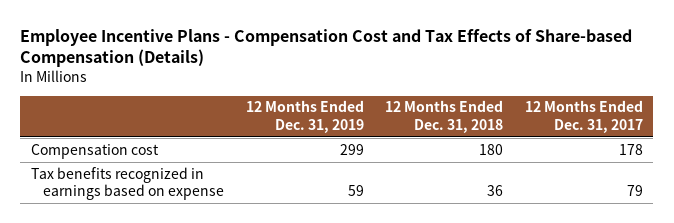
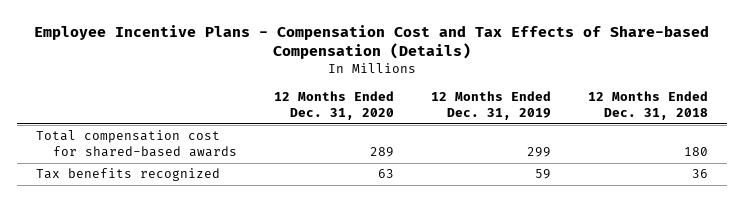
- | 12 Months Ended Dec. 31, 2019 | 12 Months Ended Dec. 31, 2018 | 12 Months Ended Dec. 31, 2017
+ | 12 Months Ended Dec. 31, 2020 | 12 Months Ended Dec. 31, 2019 | 12 Months Ended Dec. 31, 2018
- Compensation cost | 299 | 180 | 178
- Tax benefits recognized in earnings based on expense | 59 | 36 | 79
+ Total compensation cost for shared-based awards | 289 | 299 | 180
+ Tax benefits recognized | 63 | 59 | 36

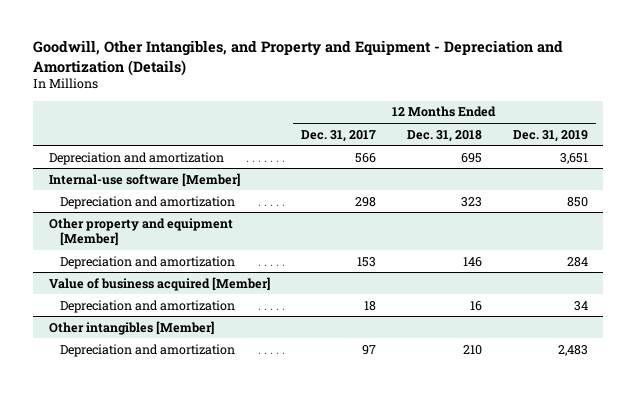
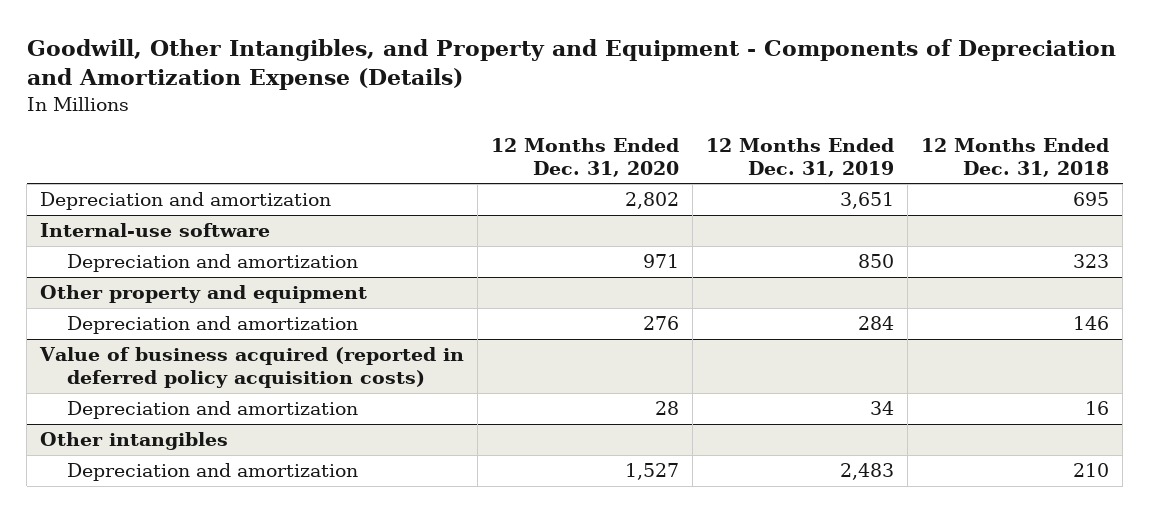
- Goodwill, Other Intangibles, and Property and Equipment - Depreciation and Amortization (Details)
+ Goodwill, Other Intangibles, and Property and Equipment - Components of Depreciation and Amortization Expense (Details)
- | 12 Months Ended Dec. 31, 2017 | 12 Months Ended Dec. 31, 2018 | 12 Months Ended Dec. 31, 2019
+ | 12 Months Ended Dec. 31, 2020 | 12 Months Ended Dec. 31, 2019 | 12 Months Ended Dec. 31, 2018
- Internal-use software [Member]
+ Internal-use software
- Other property and equipment [Member]
+ Other property and equipment
- Value of business acquired [Member]
+ Value of business acquired (reported in deferred policy acquisition costs)
- Other intangibles [Member]
+ Other intangibles

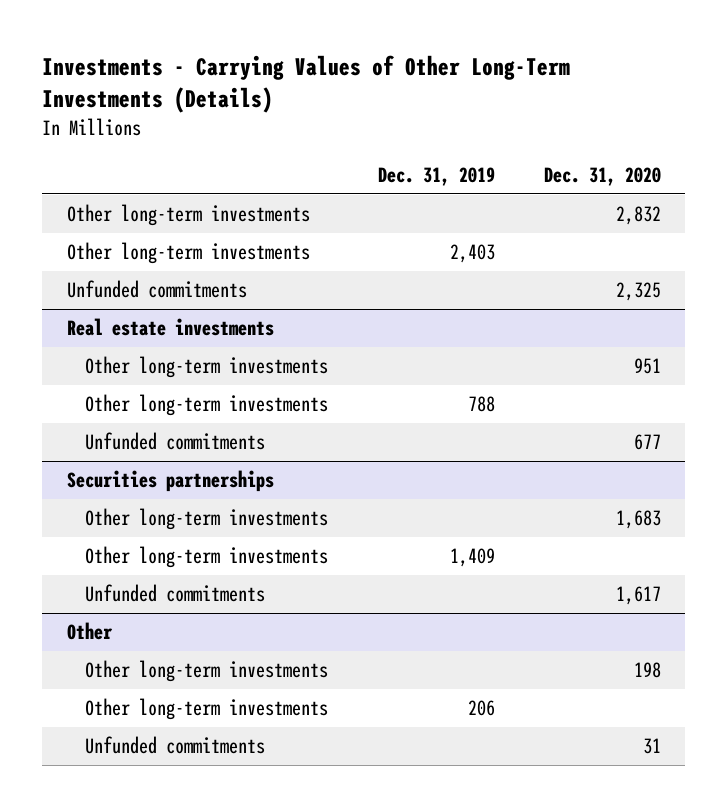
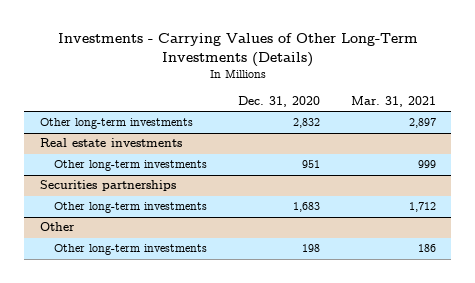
- | Dec. 31, 2019 | Dec. 31, 2020
+ | Dec. 31, 2020 | Mar. 31, 2021
- Other long-term investments | 2,403 |
- Unfunded commitments | | 2,325
@ Real estate investments
- Other long-term investments | 788 |
- Unfunded commitments | | 677
@ Securities partnerships
- Other long-term investments | 1,409 |
- Unfunded commitments | | 1,617
@ Other
- Other long-term investments | 206 |
- Unfunded commitments | | 31

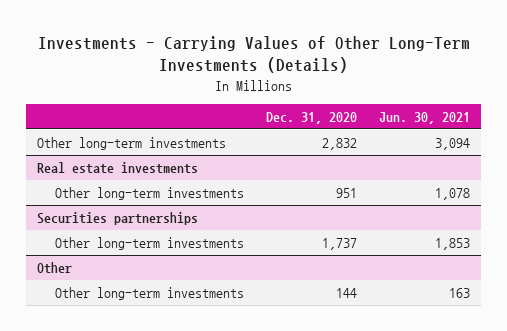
- | Dec. 31, 2020 | Mar. 31, 2021
+ | Dec. 31, 2020 | Jun. 30, 2021
@ Securities partnerships
- Other long-term investments | 1,683 | 1,712
+ Other long-term investments | 1,737 | 1,853
@ Other
- Other long-term investments | 198 | 186
+ Other long-term investments | 144 | 163

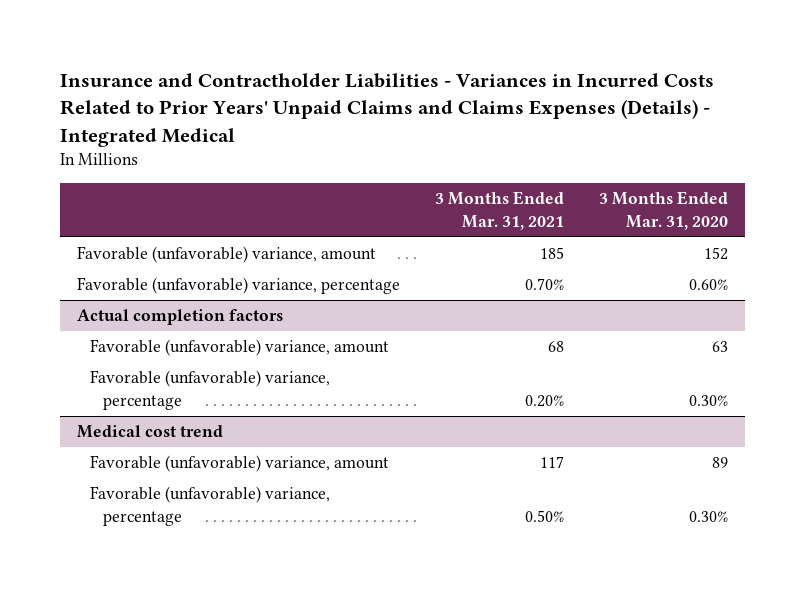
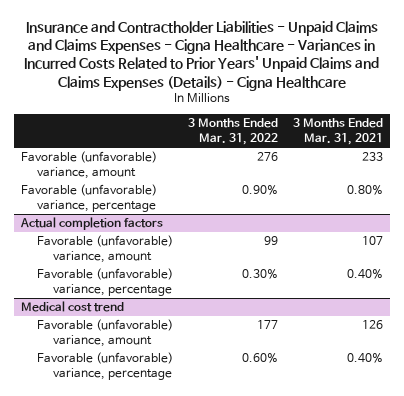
- Insurance and Contractholder Liabilities - Variances in Incurred Costs Related to Prior Years' Unpaid Claims and Claims Expenses (Details) - Integrated Medical
+ Insurance and Contractholder Liabilities - Unpaid Claims and Claims Expenses - Cigna Healthcare - Variances in Incurred Costs Related to Prior Years' Unpaid Claims and Claims Expenses (Details) - Cigna Healthcare
- | 3 Months Ended Mar. 31, 2021 | 3 Months Ended Mar. 31, 2020
+ | 3 Months Ended Mar. 31, 2022 | 3 Months Ended Mar. 31, 2021
- Favorable (unfavorable) variance, amount | 185 | 152
- Favorable (unfavorable) variance, percentage | 0.70% | 0.60%
+ Favorable (unfavorable) variance, amount | 276 | 233
+ Favorable (unfavorable) variance, percentage | 0.90% | 0.80%
@ Actual completion factors
- Favorable (unfavorable) variance, amount | 68 | 63
- Favorable (unfavorable) variance, percentage | 0.20% | 0.30%
+ Favorable (unfavorable) variance, amount | 99 | 107
+ Favorable (unfavorable) variance, percentage | 0.30% | 0.40%
@ Medical cost trend
- Favorable (unfavorable) variance, amount | 117 | 89
- Favorable (unfavorable) variance, percentage | 0.50% | 0.30%
+ Favorable (unfavorable) variance, amount | 177 | 126
+ Favorable (unfavorable) variance, percentage | 0.60% | 0.40%

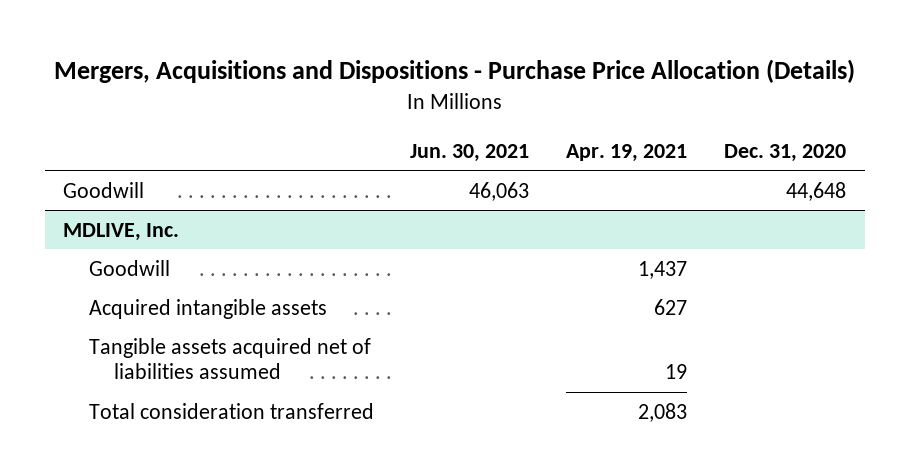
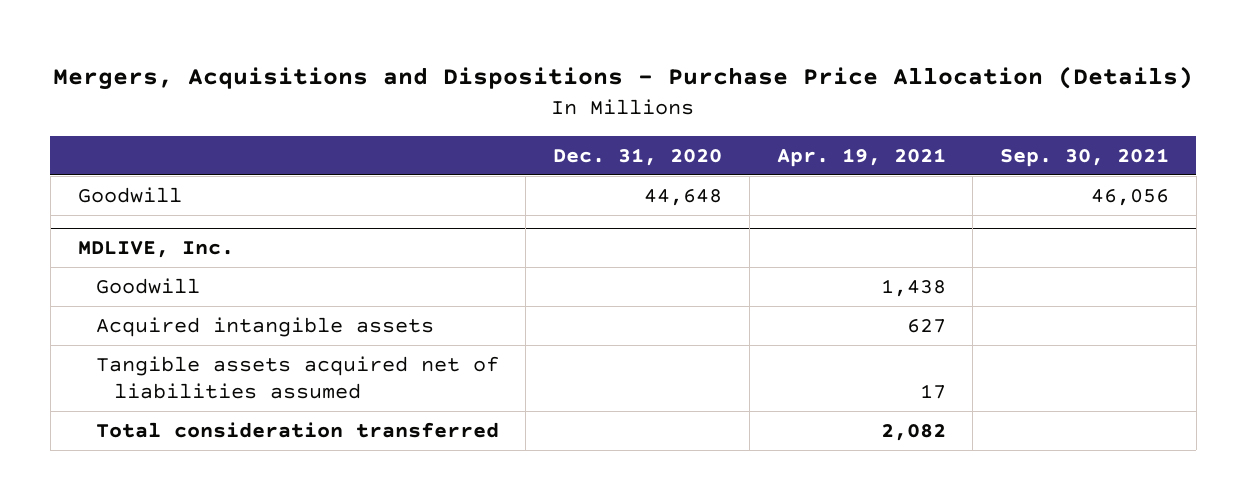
- | Jun. 30, 2021 | Apr. 19, 2021 | Dec. 31, 2020
+ | Dec. 31, 2020 | Apr. 19, 2021 | Sep. 30, 2021
@ MDLIVE, Inc.
- Goodwill | | 1,437 |
+ Goodwill | | 1,438 |
- Tangible assets acquired net of liabilities assumed | | 19 |
- Total consideration transferred | | 2,083 |
+ Tangible assets acquired net of liabilities assumed | | 17 |
+ Total consideration transferred | | 2,082 |

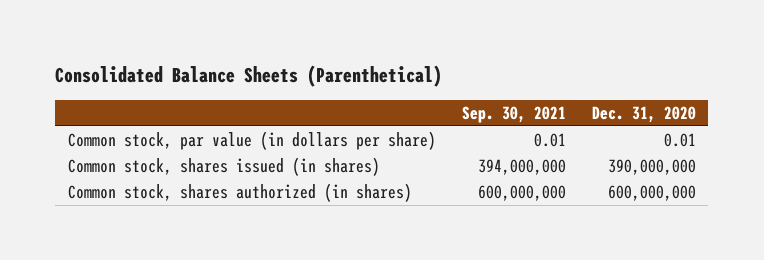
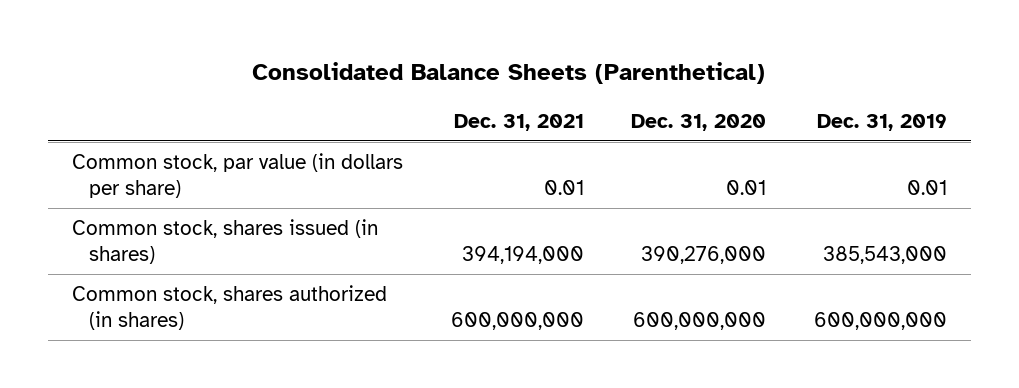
- | Sep. 30, 2021 | Dec. 31, 2020
+ | Dec. 31, 2021 | Dec. 31, 2020 | Dec. 31, 2019
- Common stock, shares issued (in shares) | 394,000,000 | 390,000,000
+ Common stock, shares issued (in shares) | 394,194,000 | 390,276,000 | 385,543,000

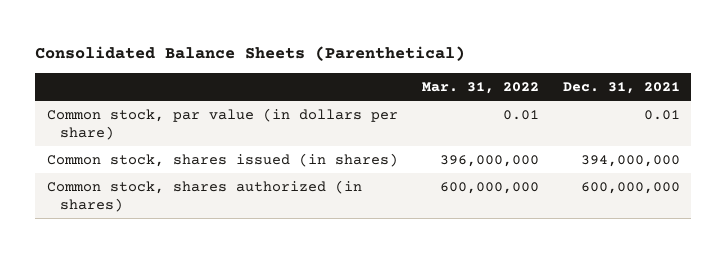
- | Dec. 31, 2021 | Dec. 31, 2020 | Dec. 31, 2019
+ | Mar. 31, 2022 | Dec. 31, 2021
- Common stock, shares issued (in shares) | 394,194,000 | 390,276,000 | 385,543,000
+ Common stock, shares issued (in shares) | 396,000,000 | 394,000,000

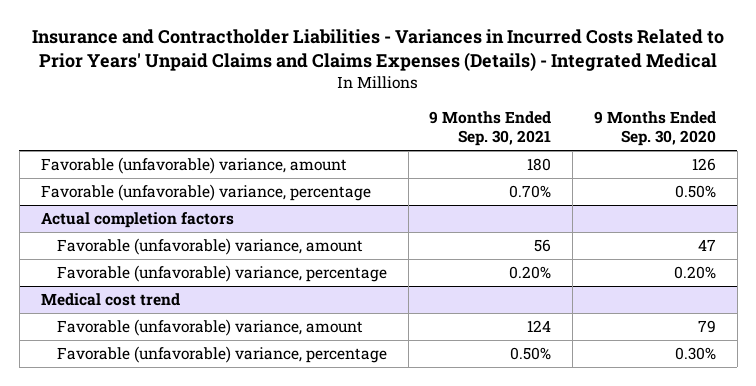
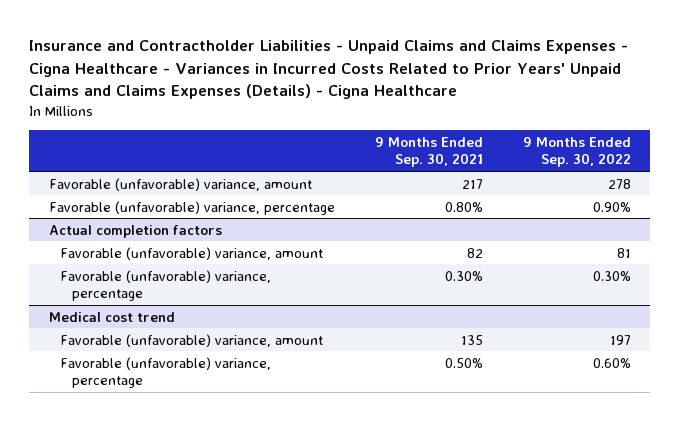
- Insurance and Contractholder Liabilities - Variances in Incurred Costs Related to Prior Years' Unpaid Claims and Claims Expenses (Details) - Integrated Medical
+ Insurance and Contractholder Liabilities - Unpaid Claims and Claims Expenses - Cigna Healthcare - Variances in Incurred Costs Related to Prior Years' Unpaid Claims and Claims Expenses (Details) - Cigna Healthcare
- | 9 Months Ended Sep. 30, 2021 | 9 Months Ended Sep. 30, 2020
+ | 9 Months Ended Sep. 30, 2021 | 9 Months Ended Sep. 30, 2022
- Favorable (unfavorable) variance, amount | 180 | 126
- Favorable (unfavorable) variance, percentage | 0.70% | 0.50%
+ Favorable (unfavorable) variance, amount | 217 | 278
+ Favorable (unfavorable) variance, percentage | 0.80% | 0.90%
@ Actual completion factors
- Favorable (unfavorable) variance, amount | 56 | 47
- Favorable (unfavorable) variance, percentage | 0.20% | 0.20%
+ Favorable (unfavorable) variance, amount | 82 | 81
+ Favorable (unfavorable) variance, percentage | 0.30% | 0.30%
@ Medical cost trend
- Favorable (unfavorable) variance, amount | 124 | 79
+ Favorable (unfavorable) variance, amount | 135 | 197

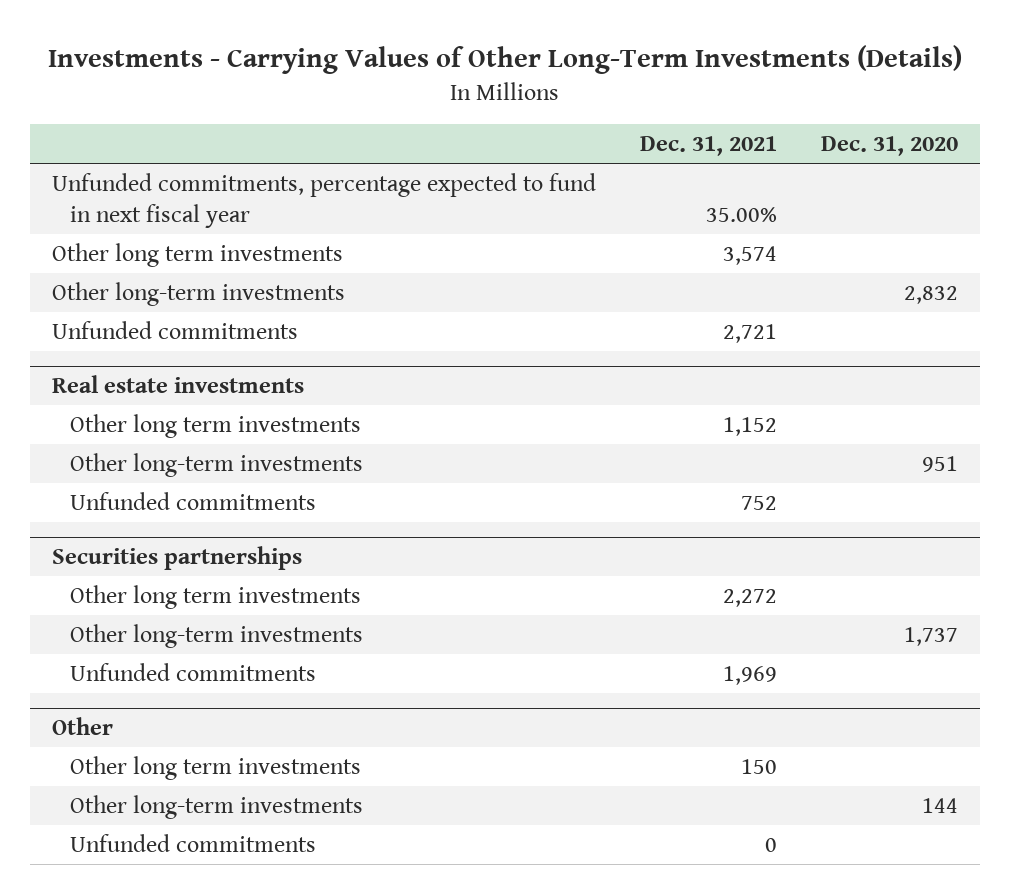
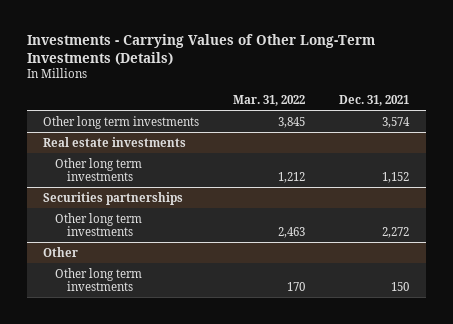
- | Dec. 31, 2021 | Dec. 31, 2020
+ | Mar. 31, 2022 | Dec. 31, 2021
- Unfunded commitments, percentage expected to fund in next fiscal year | 35.00% |
- Other long-term investments | | 2,832
- Unfunded commitments | 2,721 |
@ Real estate investments
- Other long-term investments | | 951
- Unfunded commitments | 752 |
@ Securities partnerships
- Other long-term investments | | 1,737
- Unfunded commitments | 1,969 |
@ Other
- Other long-term investments | | 144
- Unfunded commitments | 0 |

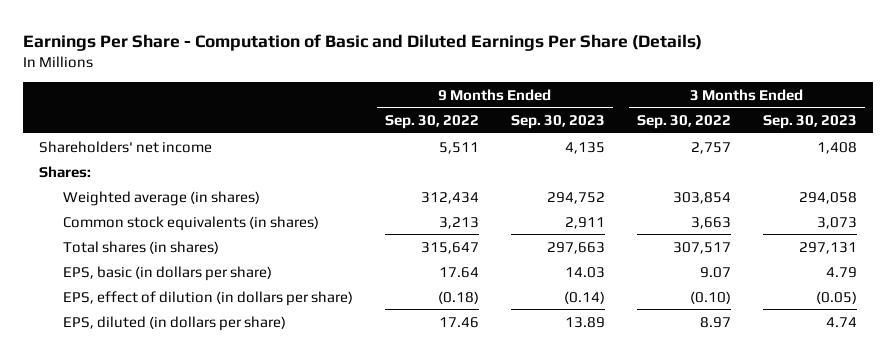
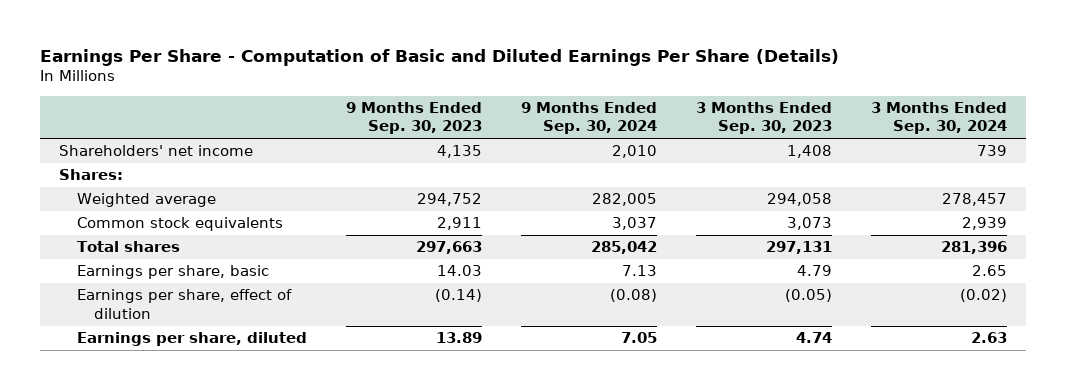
- | 9 Months Ended Sep. 30, 2022 | 9 Months Ended Sep. 30, 2023 | 3 Months Ended Sep. 30, 2022 | 3 Months Ended Sep. 30, 2023
+ | 9 Months Ended Sep. 30, 2023 | 9 Months Ended Sep. 30, 2024 | 3 Months Ended Sep. 30, 2023 | 3 Months Ended Sep. 30, 2024
- Weighted average (in shares) | 312,434 | 294,752 | 303,854 | 294,058
- Common stock equivalents (in shares) | 3,213 | 2,911 | 3,663 | 3,073
- Total shares (in shares) | 315,647 | 297,663 | 307,517 | 297,131
- EPS, basic (in dollars per share) | 17.64 | 14.03 | 9.07 | 4.79
- EPS, effect of dilution (in dollars per share) | (0.18) | (0.14) | (0.10) | (0.05)
- EPS, diluted (in dollars per share) | 17.46 | 13.89 | 8.97 | 4.74
+ Weighted average | 294,752 | 282,005 | 294,058 | 278,457
+ Common stock equivalents | 2,911 | 3,037 | 3,073 | 2,939
+ Total shares | 297,663 | 285,042 | 297,131 | 281,396
+ Earnings per share, basic | 14.03 | 7.13 | 4.79 | 2.65
+ Earnings per share, effect of dilution | (0.14) | (0.08) | (0.05) | (0.02)
+ Earnings per share, diluted | 13.89 | 7.05 | 4.74 | 2.63

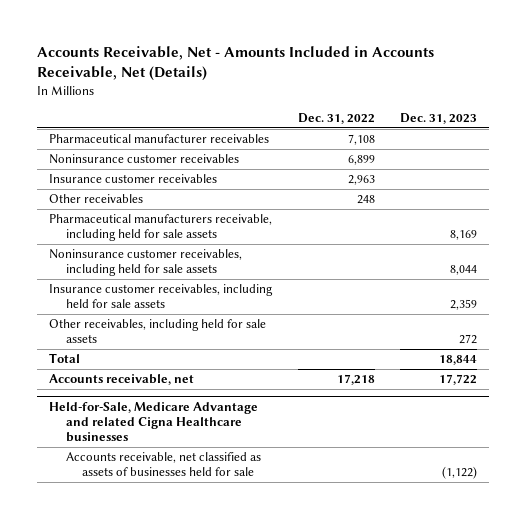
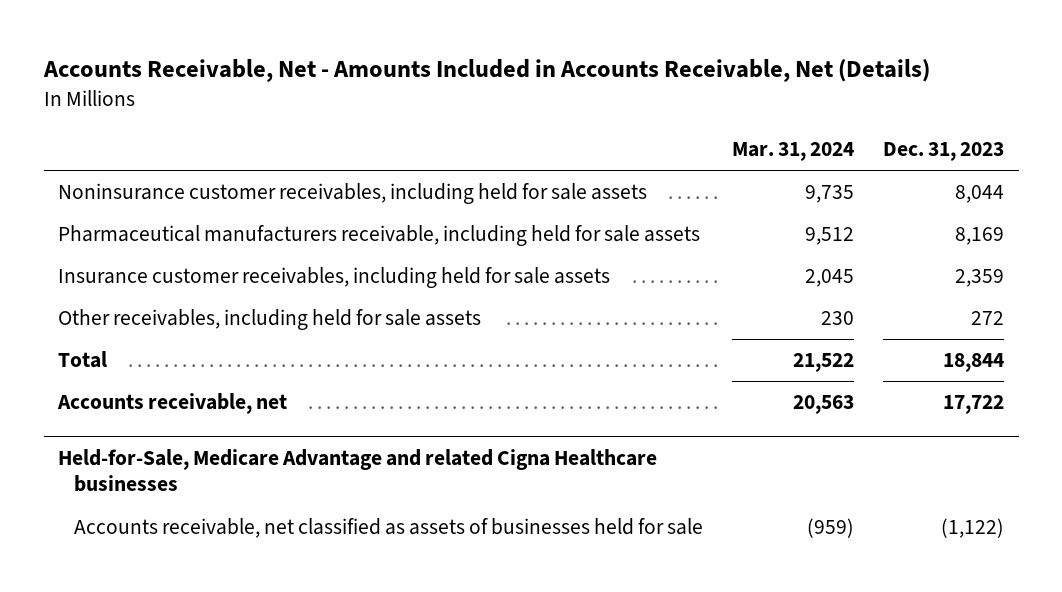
- | Dec. 31, 2022 | Dec. 31, 2023
+ | Mar. 31, 2024 | Dec. 31, 2023
- Pharmaceutical manufacturer receivables | 7,108 |
- Noninsurance customer receivables | 6,899 |
- Insurance customer receivables | 2,963 |
- Other receivables | 248 |
moved down: Pharmaceutical manufacturers receivable, including held for sale assets | 9,512 | 8,169

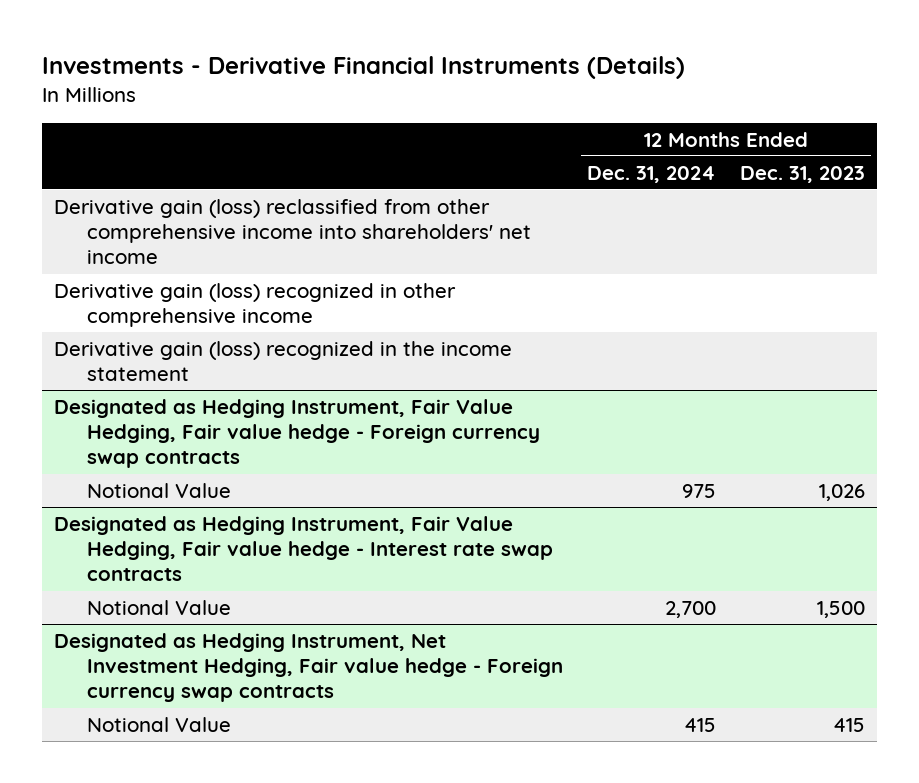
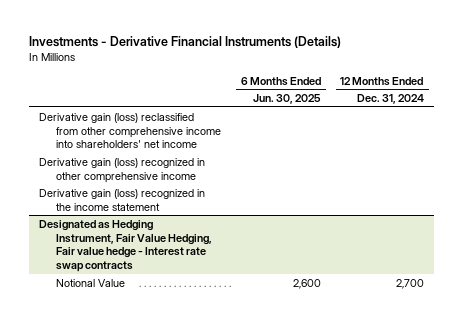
- | 12 Months Ended Dec. 31, 2024 | 12 Months Ended Dec. 31, 2023
+ | 6 Months Ended Jun. 30, 2025 | 12 Months Ended Dec. 31, 2024
- Designated as Hedging Instrument, Fair Value Hedging, Fair value hedge - Foreign currency swap contracts
- Notional Value | 975 | 1,026
- Designated as Hedging Instrument, Net Investment Hedging, Fair value hedge - Foreign currency swap contracts
- Notional Value | 415 | 415

